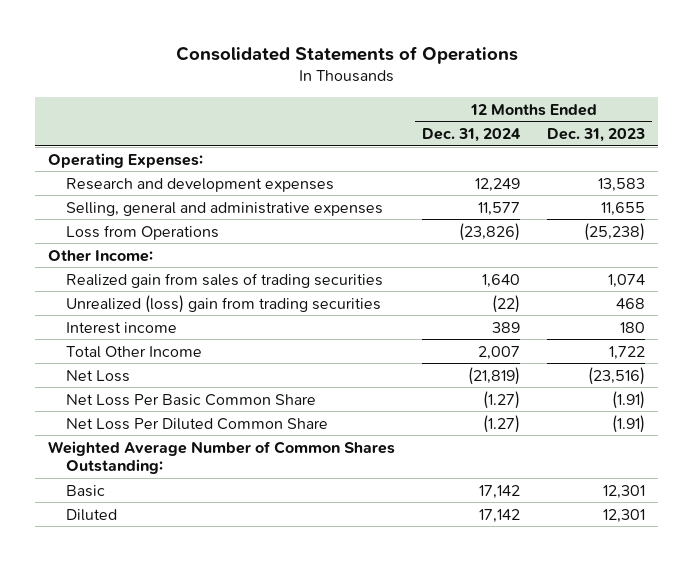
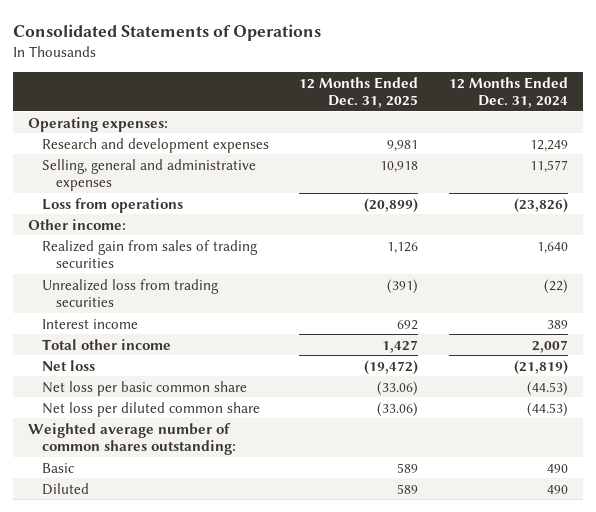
- | 12 Months Ended Dec. 31, 2024 | 12 Months Ended Dec. 31, 2023
+ | 12 Months Ended Dec. 31, 2025 | 12 Months Ended Dec. 31, 2024
- Operating Expenses:
+ Operating expenses:
- Loss from Operations | (23,826) | (25,238)
- Other Income:
+ Loss from operations | (20,899) | (23,826)
+ Other income:
- Unrealized (loss) gain from trading securities | (22) | 468
+ Unrealized loss from trading securities | (391) | (22)
- Total Other Income | 2,007 | 1,722
- Net Loss | (21,819) | (23,516)
- Net Loss Per Basic Common Share | (1.27) | (1.91)
- Net Loss Per Diluted Common Share | (1.27) | (1.91)
- Weighted Average Number of Common Shares Outstanding:
- Basic | 17,142 | 12,301
- Diluted | 17,142 | 12,301
+ Total other income | 1,427 | 2,007
+ Net loss | (19,472) | (21,819)
+ Net loss per basic common share | (33.06) | (44.53)
+ Net loss per diluted common share | (33.06) | (44.53)
+ Weighted average number of common shares outstanding:
+ Basic | 589 | 490
+ Diluted | 589 | 490

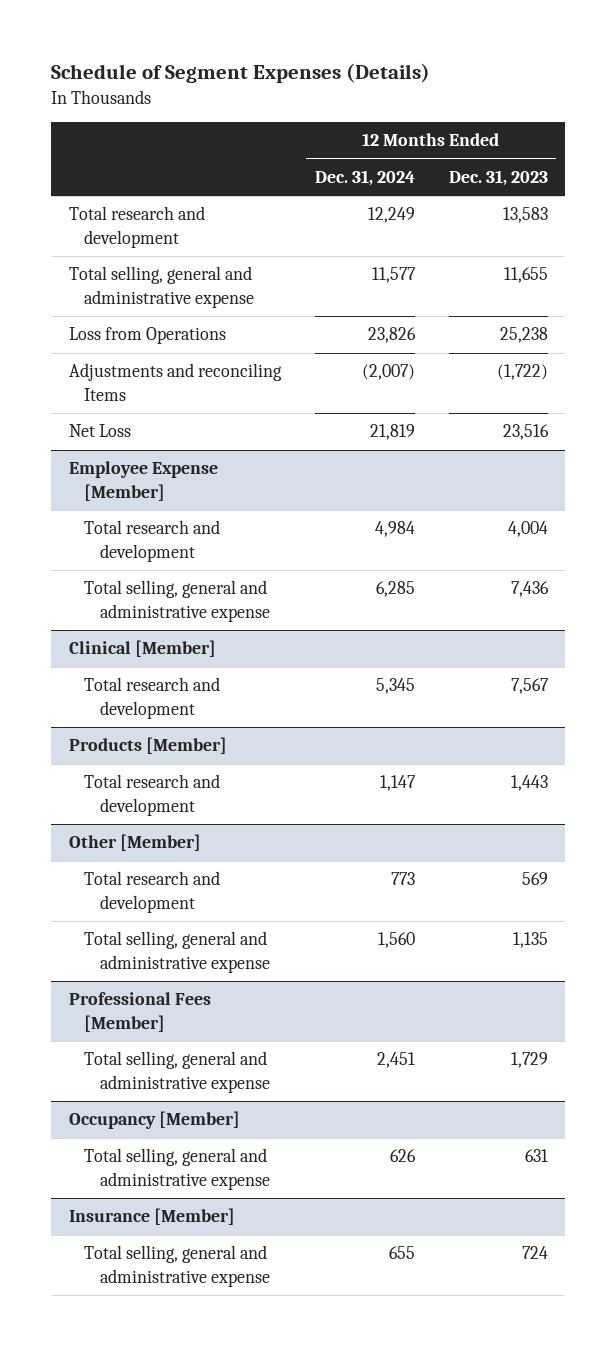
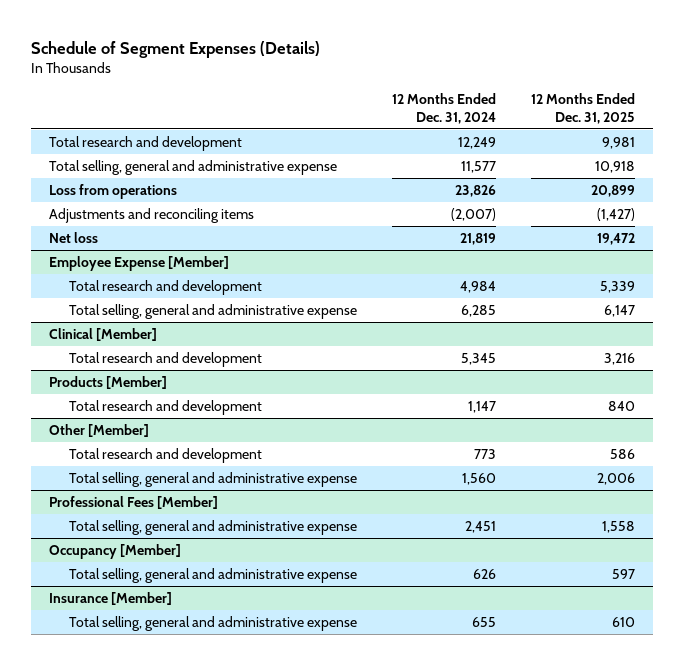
- | 12 Months Ended Dec. 31, 2024 | 12 Months Ended Dec. 31, 2023
+ | 12 Months Ended Dec. 31, 2024 | 12 Months Ended Dec. 31, 2025
- Loss from Operations | 23,826 | 25,238
- Adjustments and reconciling Items | (2,007) | (1,722)
- Net Loss | 21,819 | 23,516
+ Loss from operations | 23,826 | 20,899
+ Adjustments and reconciling items | (2,007) | (1,427)
+ Net loss | 21,819 | 19,472

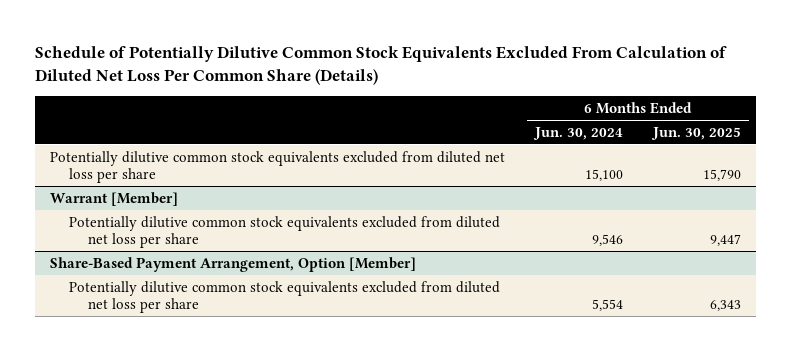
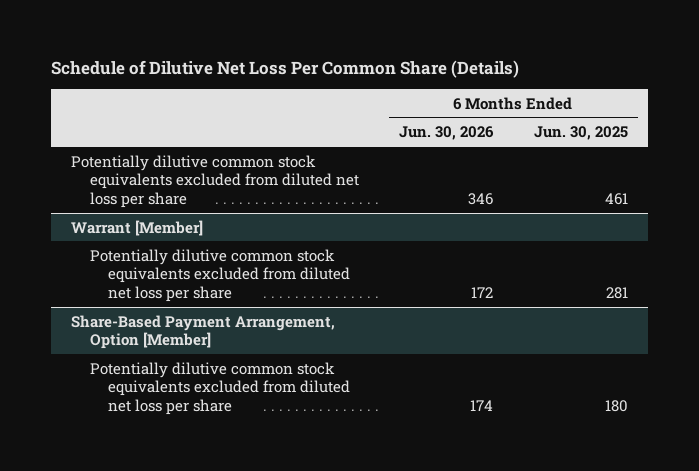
- Schedule of Potentially Dilutive Common Stock Equivalents Excluded From Calculation of Diluted Net Loss Per Common Share (Details)
+ Schedule of Dilutive Net Loss Per Common Share (Details)
- | 6 Months Ended Jun. 30, 2024 | 6 Months Ended Jun. 30, 2025
+ | 6 Months Ended Jun. 30, 2026 | 6 Months Ended Jun. 30, 2025
- Potentially dilutive common stock equivalents excluded from diluted net loss per share | 15,100 | 15,790
+ Potentially dilutive common stock equivalents excluded from diluted net loss per share | 346 | 461
@ Warrant [Member]
- Potentially dilutive common stock equivalents excluded from diluted net loss per share | 9,546 | 9,447
+ Potentially dilutive common stock equivalents excluded from diluted net loss per share | 172 | 281
@ Share-Based Payment Arrangement, Option [Member]
- Potentially dilutive common stock equivalents excluded from diluted net loss per share | 5,554 | 6,343
+ Potentially dilutive common stock equivalents excluded from diluted net loss per share | 174 | 180

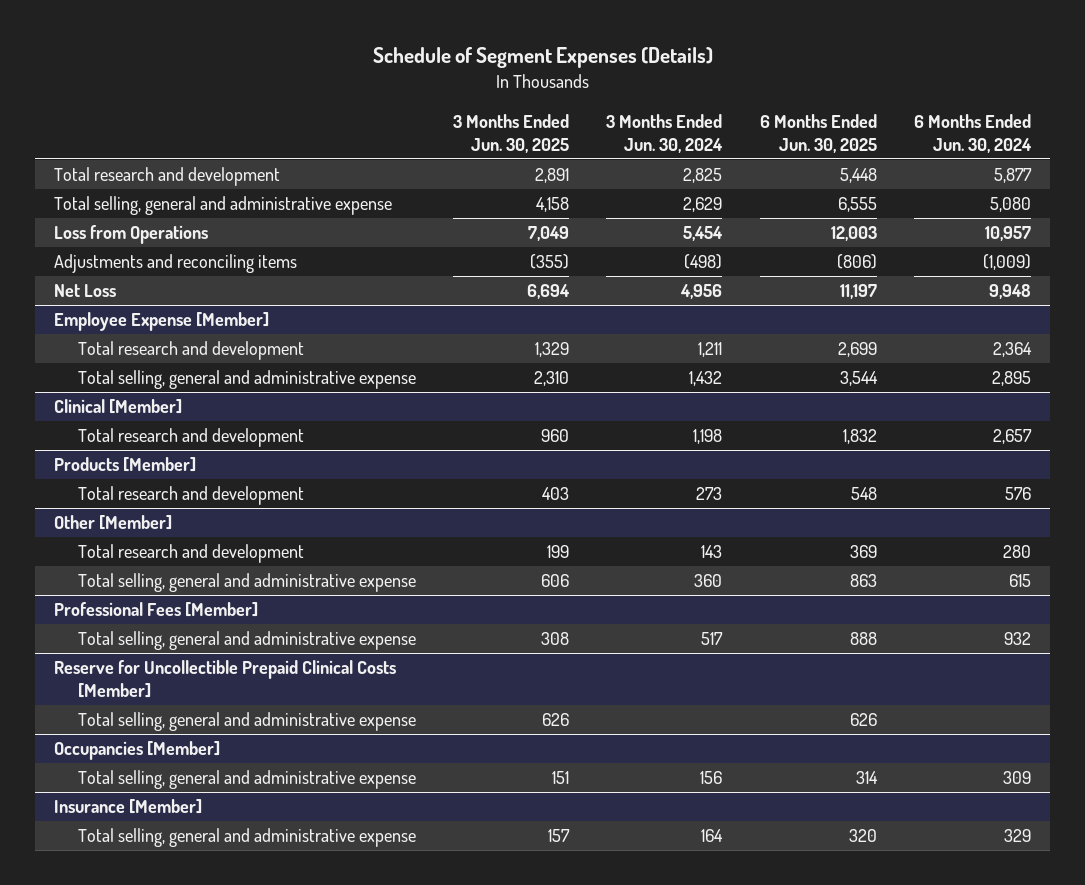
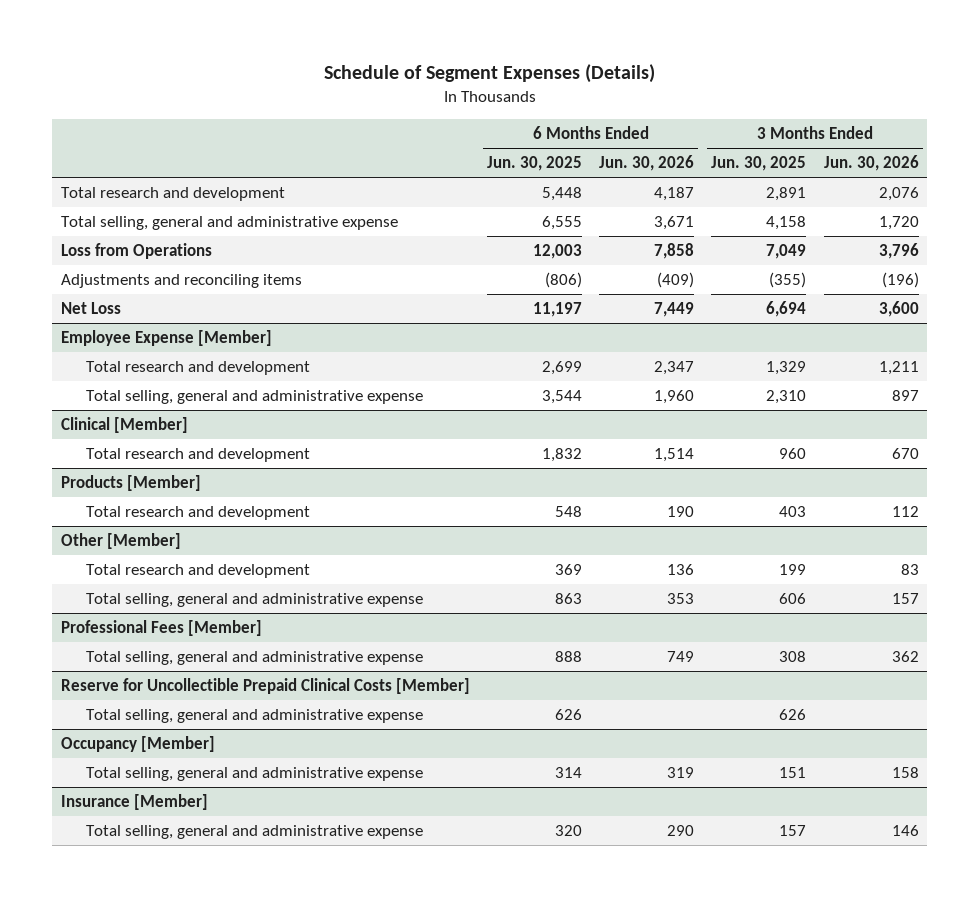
- | 3 Months Ended Jun. 30, 2025 | 3 Months Ended Jun. 30, 2024 | 6 Months Ended Jun. 30, 2025 | 6 Months Ended Jun. 30, 2024
+ | 6 Months Ended Jun. 30, 2025 | 6 Months Ended Jun. 30, 2026 | 3 Months Ended Jun. 30, 2025 | 3 Months Ended Jun. 30, 2026
- Occupancies [Member]
+ Occupancy [Member]

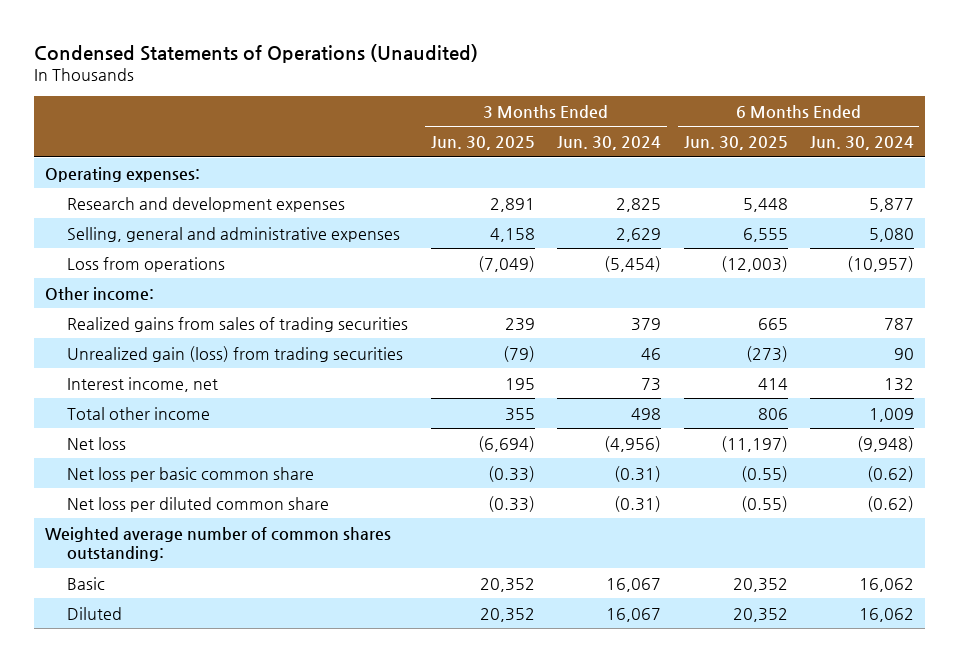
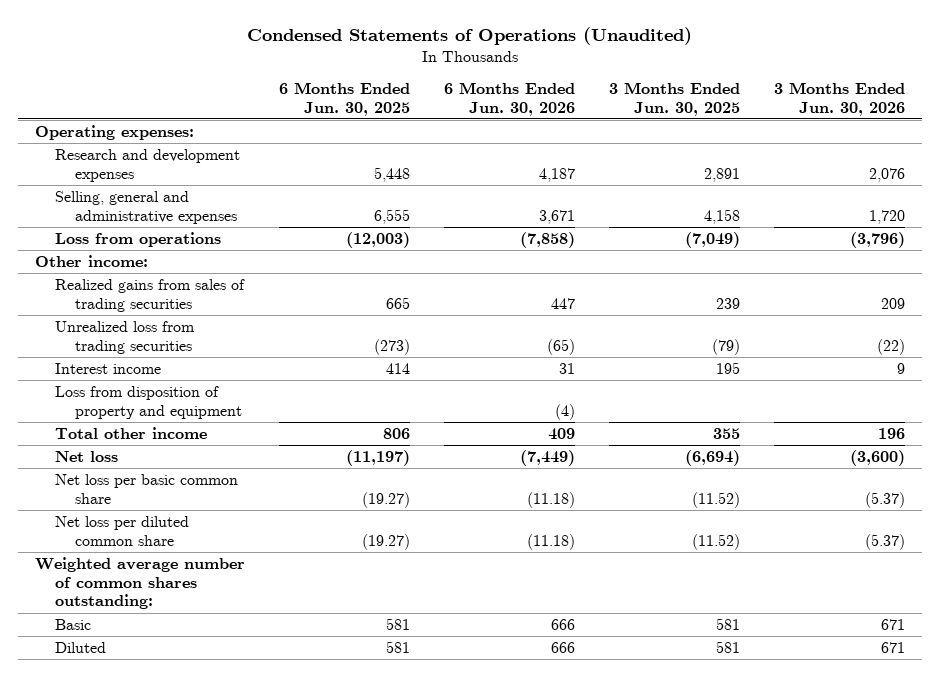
- | 3 Months Ended Jun. 30, 2025 | 3 Months Ended Jun. 30, 2024 | 6 Months Ended Jun. 30, 2025 | 6 Months Ended Jun. 30, 2024
+ | 6 Months Ended Jun. 30, 2025 | 6 Months Ended Jun. 30, 2026 | 3 Months Ended Jun. 30, 2025 | 3 Months Ended Jun. 30, 2026
- Unrealized gain (loss) from trading securities | (79) | 46 | (273) | 90
- Interest income, net | 195 | 73 | 414 | 132
+ Unrealized loss from trading securities | (273) | (65) | (79) | (22)
+ Interest income | 414 | 31 | 195 | 9
+ Loss from disposition of property and equipment | | (4) | |
- Net loss per basic common share | (0.33) | (0.31) | (0.55) | (0.62)
- Net loss per diluted common share | (0.33) | (0.31) | (0.55) | (0.62)
+ Net loss per basic common share | (19.27) | (11.18) | (11.52) | (5.37)
+ Net loss per diluted common share | (19.27) | (11.18) | (11.52) | (5.37)
- Basic | 20,352 | 16,067 | 20,352 | 16,062
- Diluted | 20,352 | 16,067 | 20,352 | 16,062
+ Basic | 581 | 666 | 581 | 671
+ Diluted | 581 | 666 | 581 | 671

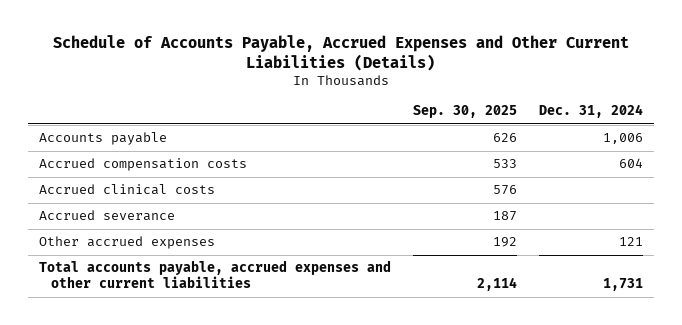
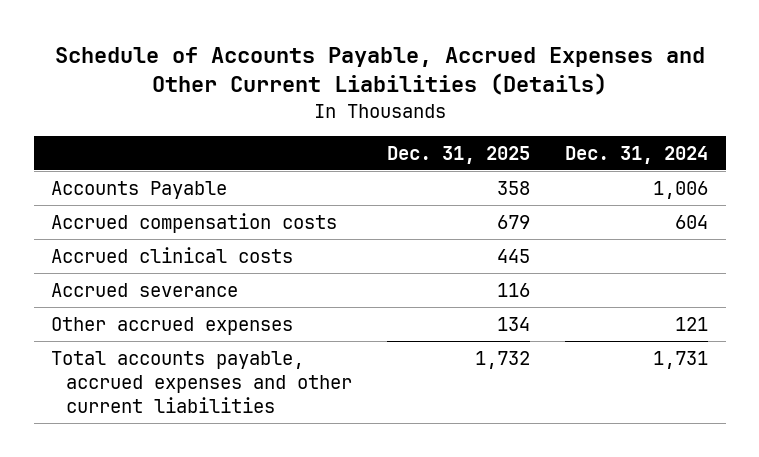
- | Sep. 30, 2025 | Dec. 31, 2024
+ | Dec. 31, 2025 | Dec. 31, 2024
- Accounts payable | 626 | 1,006
+ Accounts Payable | 358 | 1,006

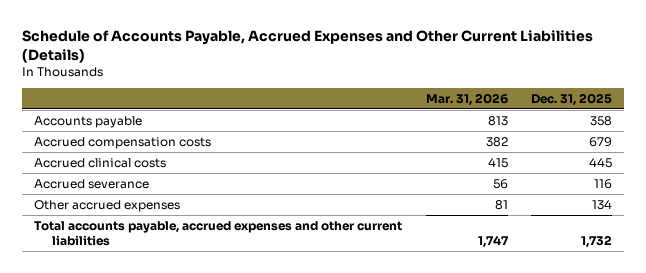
- | Dec. 31, 2025 | Dec. 31, 2024
+ | Mar. 31, 2026 | Dec. 31, 2025
- Accounts Payable | 358 | 1,006
+ Accounts payable | 813 | 358

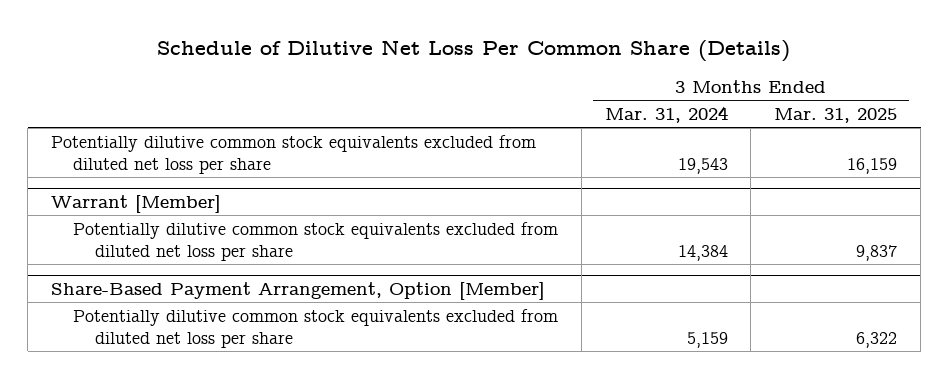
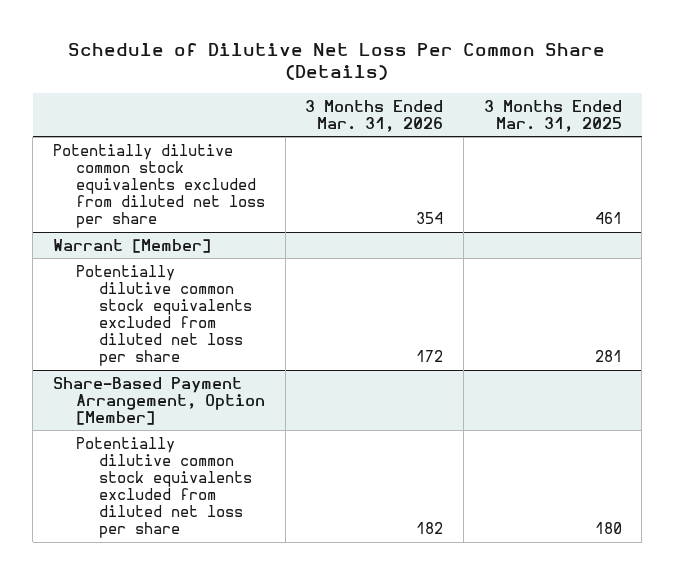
- | 3 Months Ended Mar. 31, 2024 | 3 Months Ended Mar. 31, 2025
+ | 3 Months Ended Mar. 31, 2026 | 3 Months Ended Mar. 31, 2025
- Potentially dilutive common stock equivalents excluded from diluted net loss per share | 19,543 | 16,159
+ Potentially dilutive common stock equivalents excluded from diluted net loss per share | 354 | 461
@ Warrant [Member]
- Potentially dilutive common stock equivalents excluded from diluted net loss per share | 14,384 | 9,837
+ Potentially dilutive common stock equivalents excluded from diluted net loss per share | 172 | 281
@ Share-Based Payment Arrangement, Option [Member]
- Potentially dilutive common stock equivalents excluded from diluted net loss per share | 5,159 | 6,322
+ Potentially dilutive common stock equivalents excluded from diluted net loss per share | 182 | 180

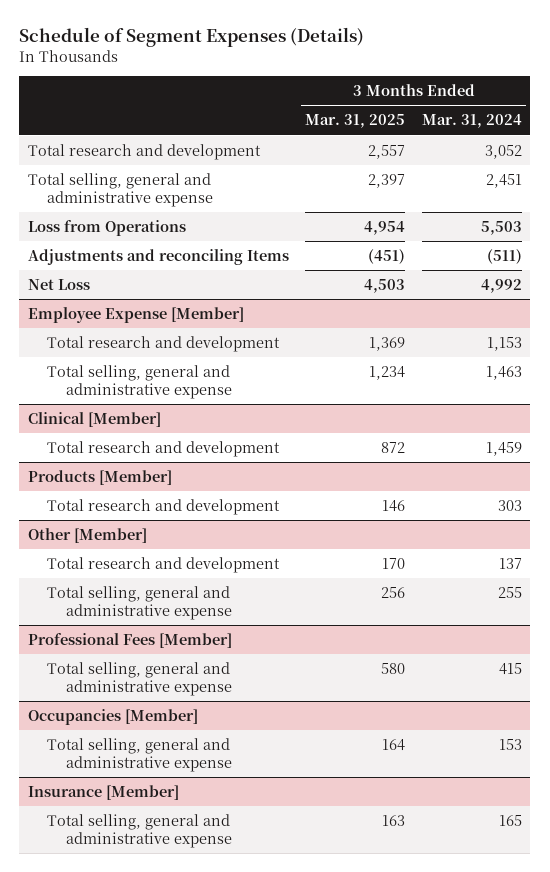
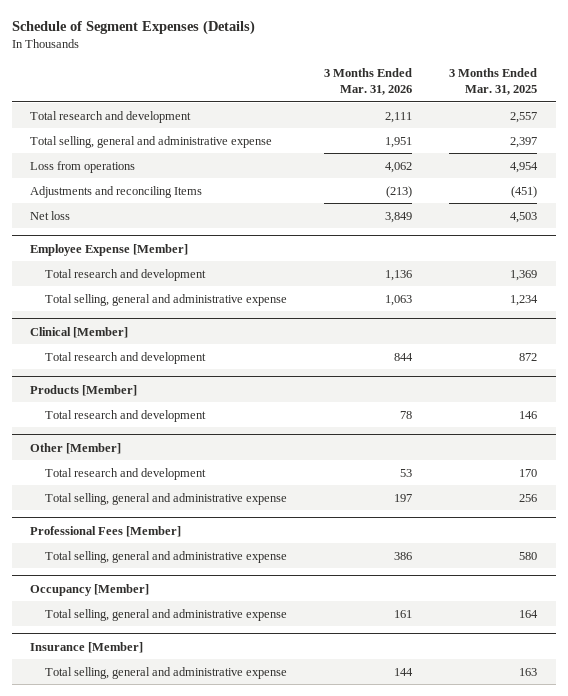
- | 3 Months Ended Mar. 31, 2025 | 3 Months Ended Mar. 31, 2024
+ | 3 Months Ended Mar. 31, 2026 | 3 Months Ended Mar. 31, 2025
- Loss from Operations | 4,954 | 5,503
+ Loss from operations | 4,062 | 4,954
- Net Loss | 4,503 | 4,992
+ Net loss | 3,849 | 4,503
- Occupancies [Member]
+ Occupancy [Member]

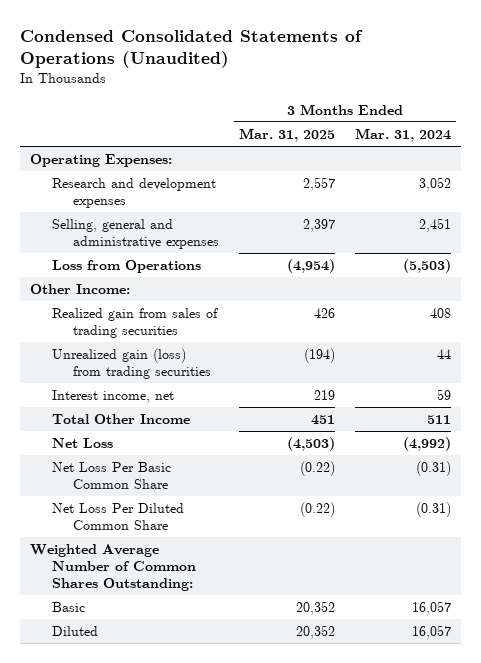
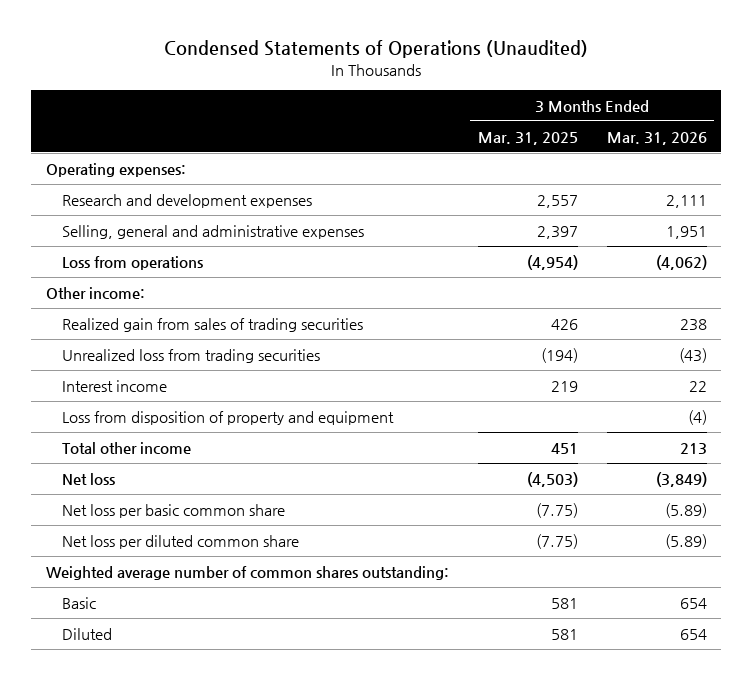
- Condensed Consolidated Statements of Operations (Unaudited)
+ Condensed Statements of Operations (Unaudited)
- | 3 Months Ended Mar. 31, 2025 | 3 Months Ended Mar. 31, 2024
+ | 3 Months Ended Mar. 31, 2025 | 3 Months Ended Mar. 31, 2026
- Operating Expenses:
+ Operating expenses:
- Loss from Operations | (4,954) | (5,503)
- Other Income:
+ Loss from operations | (4,954) | (4,062)
+ Other income:
- Unrealized gain (loss) from trading securities | (194) | 44
- Interest income, net | 219 | 59
- Total Other Income | 451 | 511
- Net Loss | (4,503) | (4,992)
- Net Loss Per Basic Common Share | (0.22) | (0.31)
- Net Loss Per Diluted Common Share | (0.22) | (0.31)
- Weighted Average Number of Common Shares Outstanding:
- Basic | 20,352 | 16,057
- Diluted | 20,352 | 16,057
+ Unrealized loss from trading securities | (194) | (43)
+ Interest income | 219 | 22
+ Loss from disposition of property and equipment | | (4)
+ Total other income | 451 | 213
+ Net loss | (4,503) | (3,849)
+ Net loss per basic common share | (7.75) | (5.89)
+ Net loss per diluted common share | (7.75) | (5.89)
+ Weighted average number of common shares outstanding:
+ Basic | 581 | 654
+ Diluted | 581 | 654

